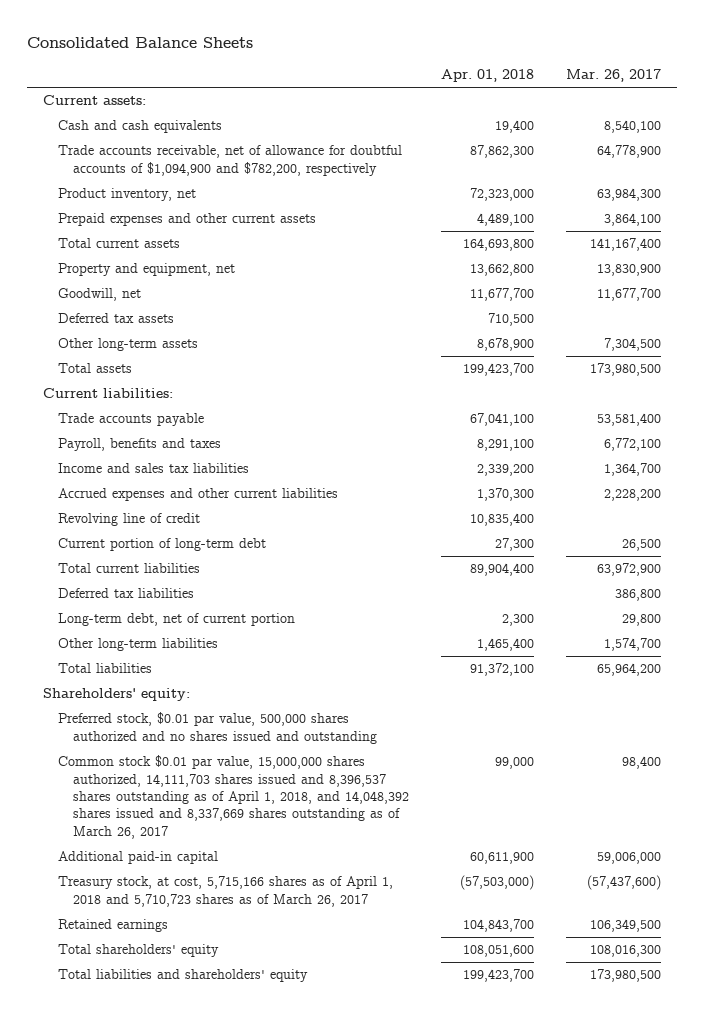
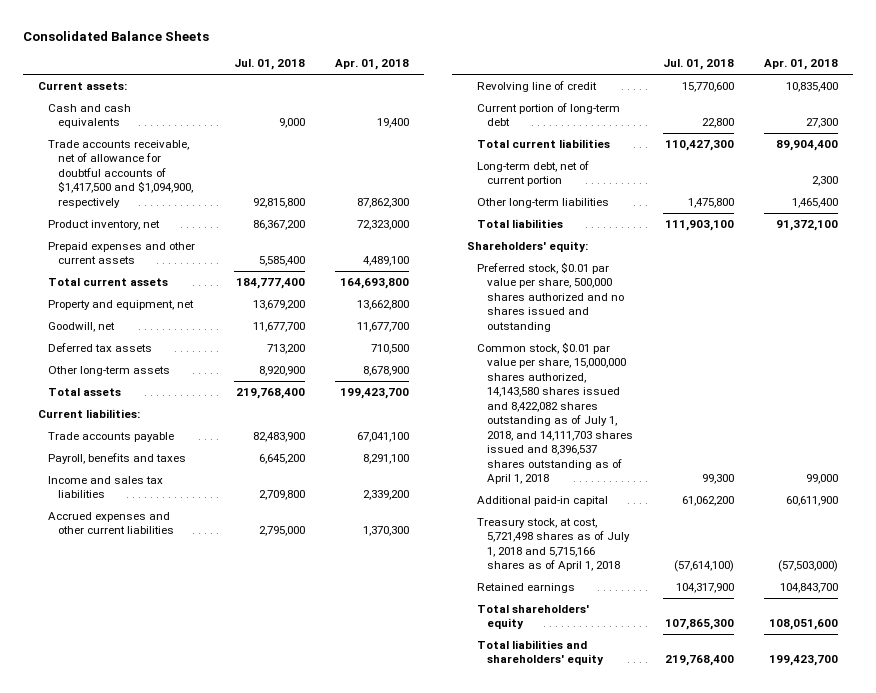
- | Apr. 01, 2018 | Mar. 26, 2017
+ | Jul. 01, 2018 | Apr. 01, 2018
- Trade accounts receivable, net of allowance for doubtful accounts of $1,094,900 and $782,200, respectively | 87,862,300 | 64,778,900
+ Trade accounts receivable, net of allowance for doubtful accounts of $1,417,500 and $1,094,900, respectively | 92,815,800 | 87,862,300
- Deferred tax liabilities | | 386,800
- Preferred stock, $0.01 par value, 500,000 shares authorized and no shares issued and outstanding
- Common stock $0.01 par value, 15,000,000 shares authorized, 14,111,703 shares issued and 8,396,537 shares outstanding as of April 1, 2018, and 14,048,392 shares issued and 8,337,669 shares outstanding as of March 26, 2017 | 99,000 | 98,400
+ Preferred stock, $0.01 par value per share, 500,000 shares authorized and no shares issued and outstanding
+ Common stock, $0.01 par value per share, 15,000,000 shares authorized, 14,143,580 shares issued and 8,422,082 shares outstanding as of July 1, 2018, and 14,111,703 shares issued and 8,396,537 shares outstanding as of April 1, 2018 | 99,300 | 99,000
- Treasury stock, at cost, 5,715,166 shares as of April 1, 2018 and 5,710,723 shares as of March 26, 2017 | (57,503,000) | (57,437,600)
+ Treasury stock, at cost, 5,721,498 shares as of July 1, 2018 and 5,715,166 shares as of April 1, 2018 | (57,614,100) | (57,503,000)

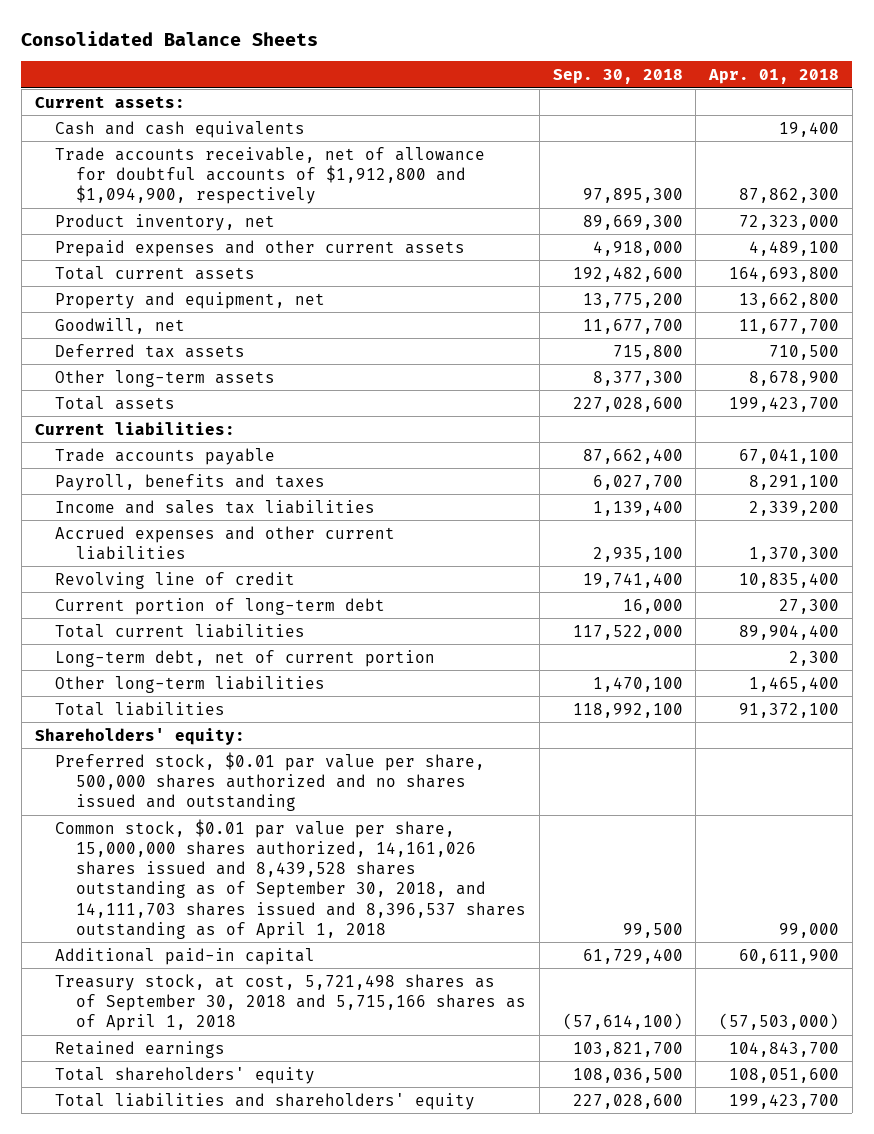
- | Jul. 01, 2018 | Apr. 01, 2018
+ | Sep. 30, 2018 | Apr. 01, 2018
- Trade accounts receivable, net of allowance for doubtful accounts of $1,417,500 and $1,094,900, respectively | 92,815,800 | 87,862,300
+ Trade accounts receivable, net of allowance for doubtful accounts of $1,912,800 and $1,094,900, respectively | 97,895,300 | 87,862,300
- Common stock, $0.01 par value per share, 15,000,000 shares authorized, 14,143,580 shares issued and 8,422,082 shares outstanding as of July 1, 2018, and 14,111,703 shares issued and 8,396,537 shares outstanding as of April 1, 2018 | 99,300 | 99,000
+ Common stock, $0.01 par value per share, 15,000,000 shares authorized, 14,161,026 shares issued and 8,439,528 shares outstanding as of September 30, 2018, and 14,111,703 shares issued and 8,396,537 shares outstanding as of April 1, 2018 | 99,500 | 99,000
- Treasury stock, at cost, 5,721,498 shares as of July 1, 2018 and 5,715,166 shares as of April 1, 2018 | (57,614,100) | (57,503,000)
+ Treasury stock, at cost, 5,721,498 shares as of September 30, 2018 and 5,715,166 shares as of April 1, 2018 | (57,614,100) | (57,503,000)

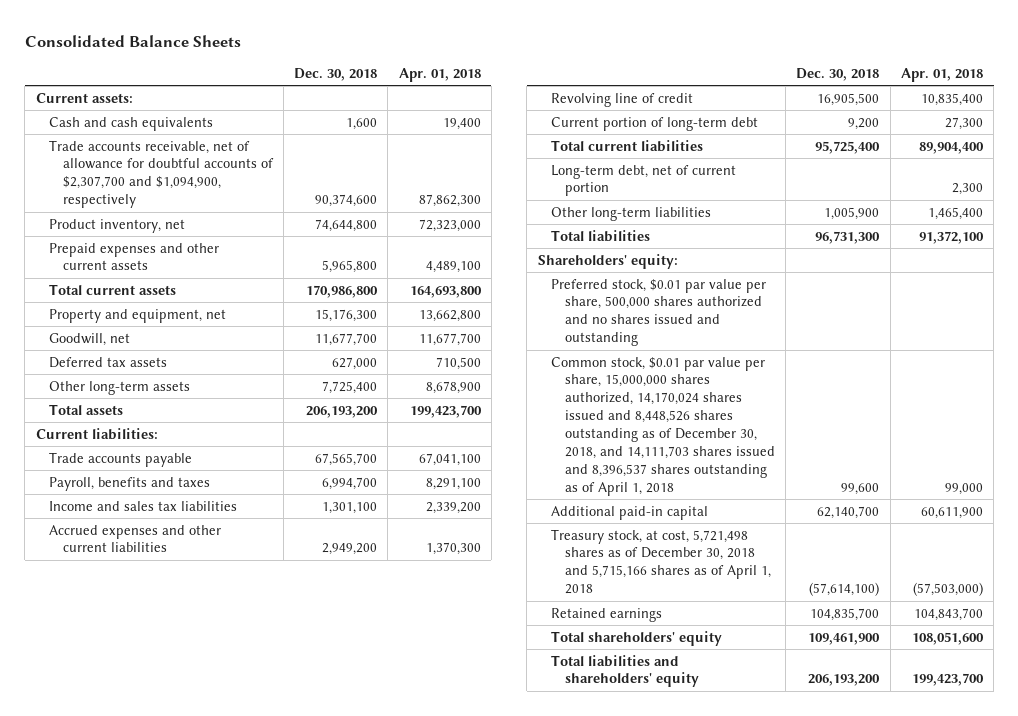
- | Sep. 30, 2018 | Apr. 01, 2018
+ | Dec. 30, 2018 | Apr. 01, 2018
- Trade accounts receivable, net of allowance for doubtful accounts of $1,912,800 and $1,094,900, respectively | 97,895,300 | 87,862,300
+ Trade accounts receivable, net of allowance for doubtful accounts of $2,307,700 and $1,094,900, respectively | 90,374,600 | 87,862,300
- Common stock, $0.01 par value per share, 15,000,000 shares authorized, 14,161,026 shares issued and 8,439,528 shares outstanding as of September 30, 2018, and 14,111,703 shares issued and 8,396,537 shares outstanding as of April 1, 2018 | 99,500 | 99,000
+ Common stock, $0.01 par value per share, 15,000,000 shares authorized, 14,170,024 shares issued and 8,448,526 shares outstanding as of December 30, 2018, and 14,111,703 shares issued and 8,396,537 shares outstanding as of April 1, 2018 | 99,600 | 99,000
- Treasury stock, at cost, 5,721,498 shares as of September 30, 2018 and 5,715,166 shares as of April 1, 2018 | (57,614,100) | (57,503,000)
+ Treasury stock, at cost, 5,721,498 shares as of December 30, 2018 and 5,715,166 shares as of April 1, 2018 | (57,614,100) | (57,503,000)

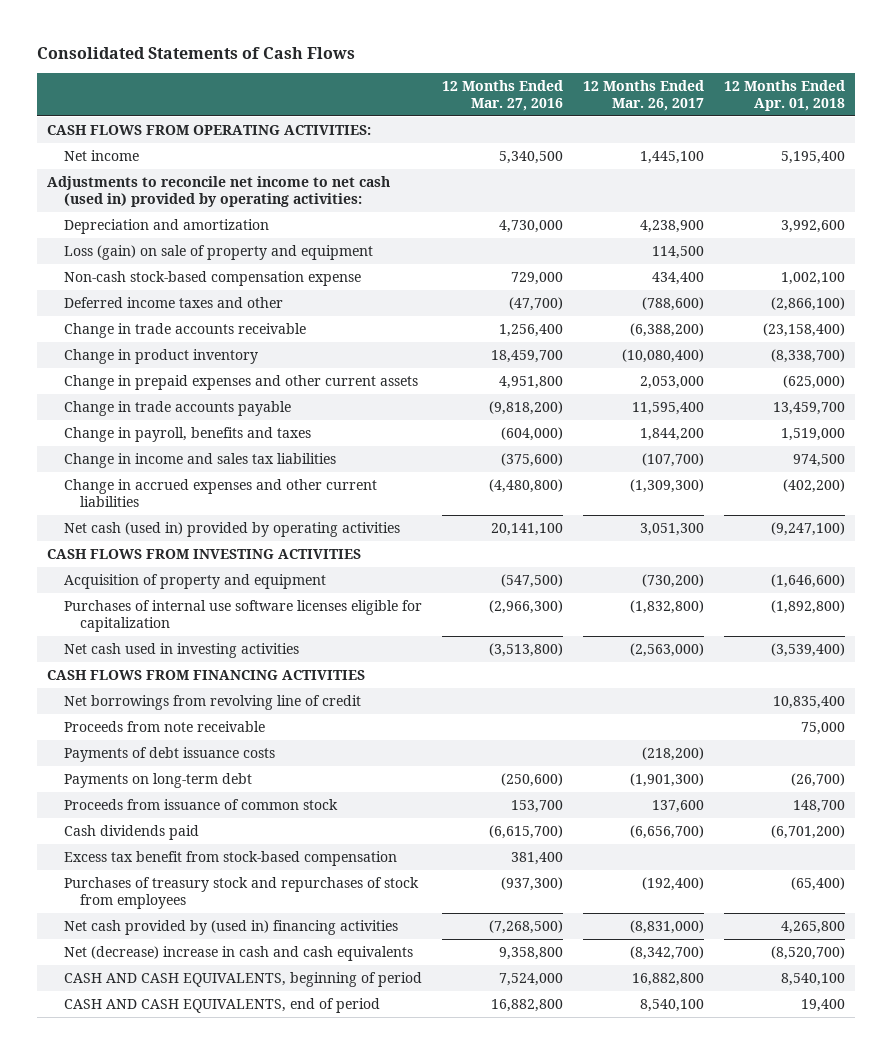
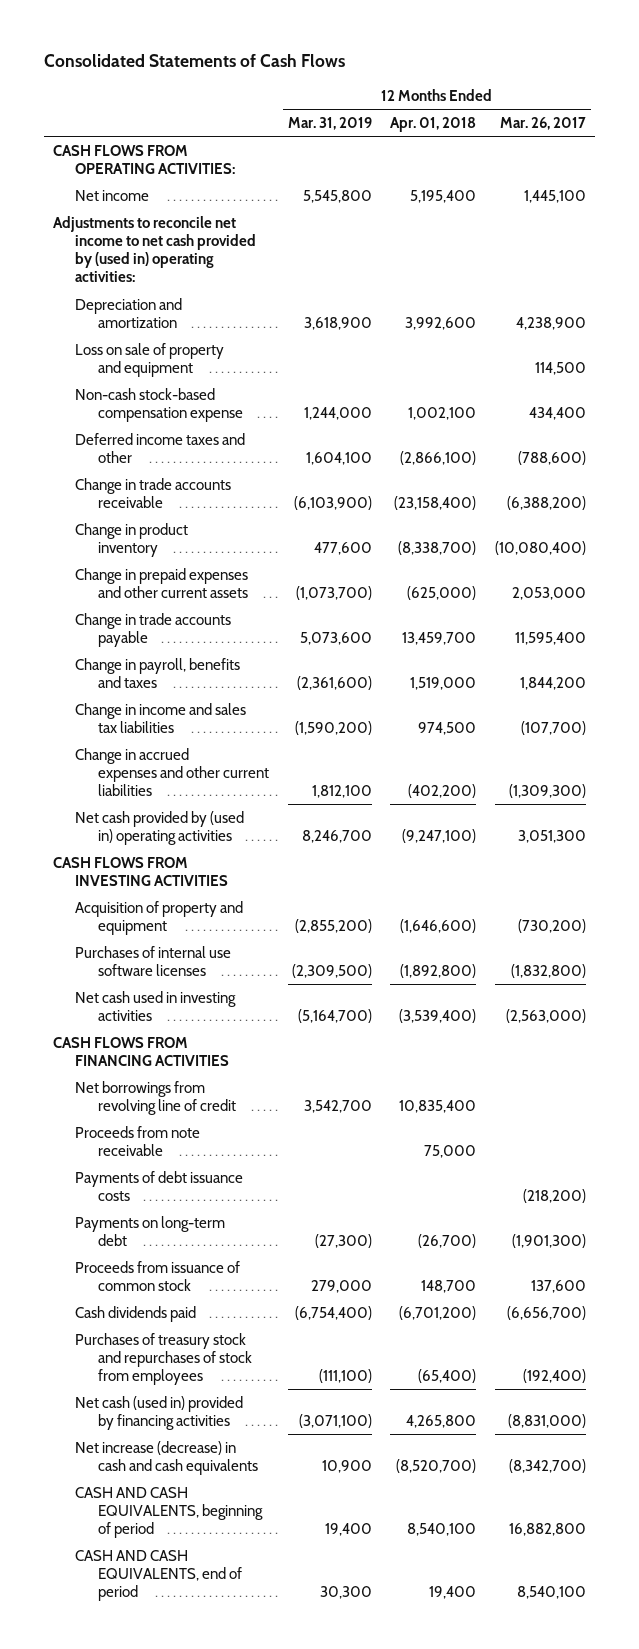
- | 12 Months Ended Mar. 27, 2016 | 12 Months Ended Mar. 26, 2017 | 12 Months Ended Apr. 01, 2018
+ | 12 Months Ended Mar. 31, 2019 | 12 Months Ended Apr. 01, 2018 | 12 Months Ended Mar. 26, 2017
- Adjustments to reconcile net income to net cash (used in) provided by operating activities:
+ Adjustments to reconcile net income to net cash provided by (used in) operating activities:
- Loss (gain) on sale of property and equipment | | 114,500 |
+ Loss on sale of property and equipment | | | 114,500
- Net cash (used in) provided by operating activities | 20,141,100 | 3,051,300 | (9,247,100)
+ Net cash provided by (used in) operating activities | 8,246,700 | (9,247,100) | 3,051,300
- Purchases of internal use software licenses eligible for capitalization | (2,966,300) | (1,832,800) | (1,892,800)
+ Purchases of internal use software licenses | (2,309,500) | (1,892,800) | (1,832,800)
- Excess tax benefit from stock-based compensation | 381,400 | |
- Net cash provided by (used in) financing activities | (7,268,500) | (8,831,000) | 4,265,800
- Net (decrease) increase in cash and cash equivalents | 9,358,800 | (8,342,700) | (8,520,700)
+ Net cash (used in) provided by financing activities | (3,071,100) | 4,265,800 | (8,831,000)
+ Net increase (decrease) in cash and cash equivalents | 10,900 | (8,520,700) | (8,342,700)

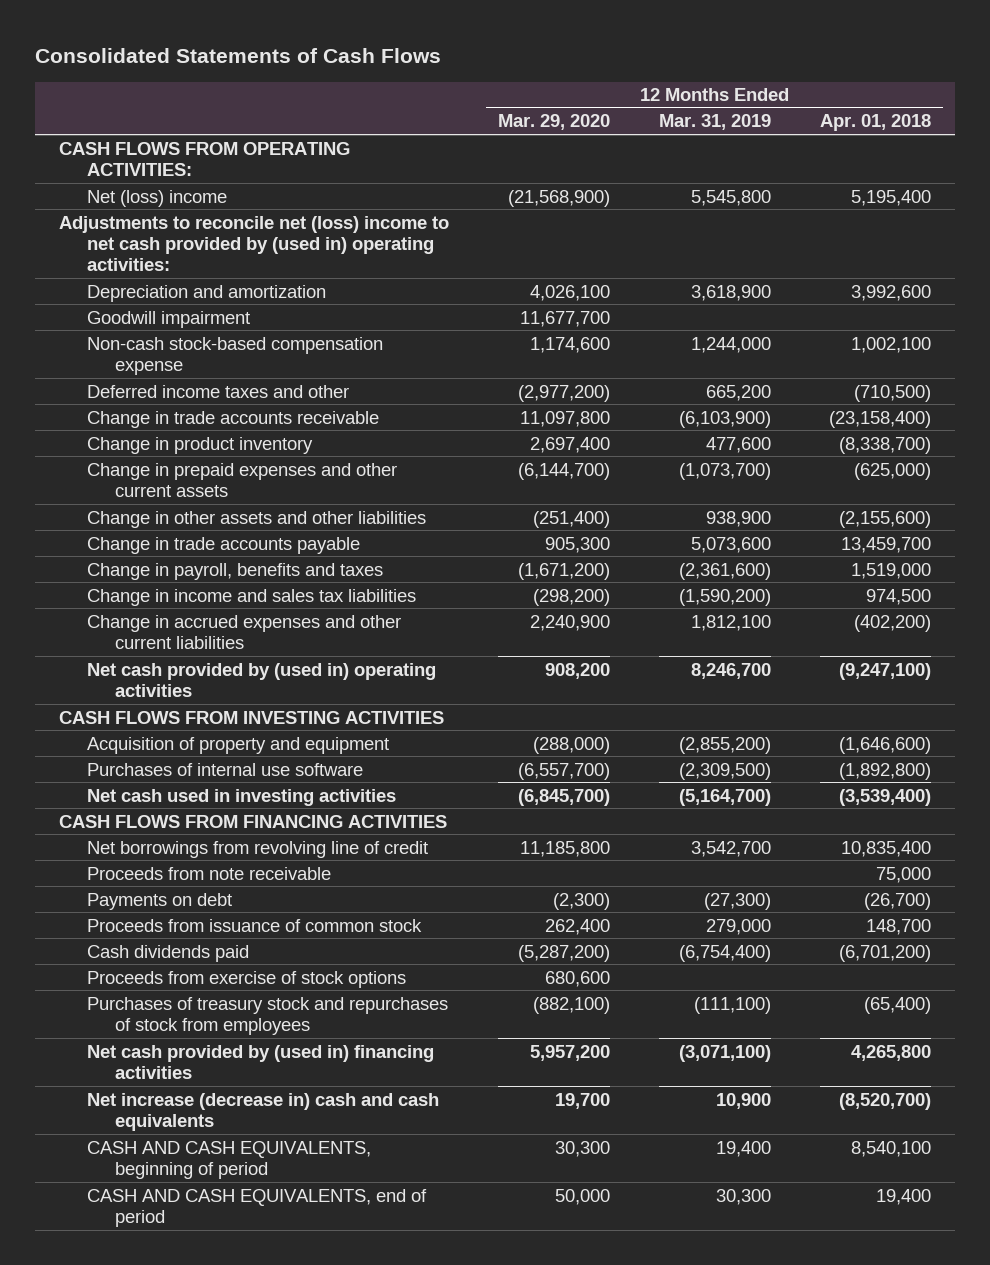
- | 12 Months Ended Mar. 31, 2019 | 12 Months Ended Apr. 01, 2018 | 12 Months Ended Mar. 26, 2017
+ | 12 Months Ended Mar. 29, 2020 | 12 Months Ended Mar. 31, 2019 | 12 Months Ended Apr. 01, 2018
- Net income | 5,545,800 | 5,195,400 | 1,445,100
- Adjustments to reconcile net income to net cash provided by (used in) operating activities:
+ Net (loss) income | (21,568,900) | 5,545,800 | 5,195,400
+ Adjustments to reconcile net (loss) income to net cash provided by (used in) operating activities:
- Loss on sale of property and equipment | | | 114,500
+ Goodwill impairment | 11,677,700 | |
- Deferred income taxes and other | 1,604,100 | (2,866,100) | (788,600)
+ Deferred income taxes and other | (2,977,200) | 665,200 | (710,500)
+ Change in other assets and other liabilities | (251,400) | 938,900 | (2,155,600)
- Purchases of internal use software licenses | (2,309,500) | (1,892,800) | (1,832,800)
+ Purchases of internal use software | (6,557,700) | (2,309,500) | (1,892,800)
- Payments of debt issuance costs | | | (218,200)
- Payments on long-term debt | (27,300) | (26,700) | (1,901,300)
+ Payments on debt | (2,300) | (27,300) | (26,700)
+ Proceeds from exercise of stock options | 680,600 | |
- Net cash (used in) provided by financing activities | (3,071,100) | 4,265,800 | (8,831,000)
- Net increase (decrease) in cash and cash equivalents | 10,900 | (8,520,700) | (8,342,700)
+ Net cash provided by (used in) financing activities | 5,957,200 | (3,071,100) | 4,265,800
+ Net increase (decrease in) cash and cash equivalents | 19,700 | 10,900 | (8,520,700)

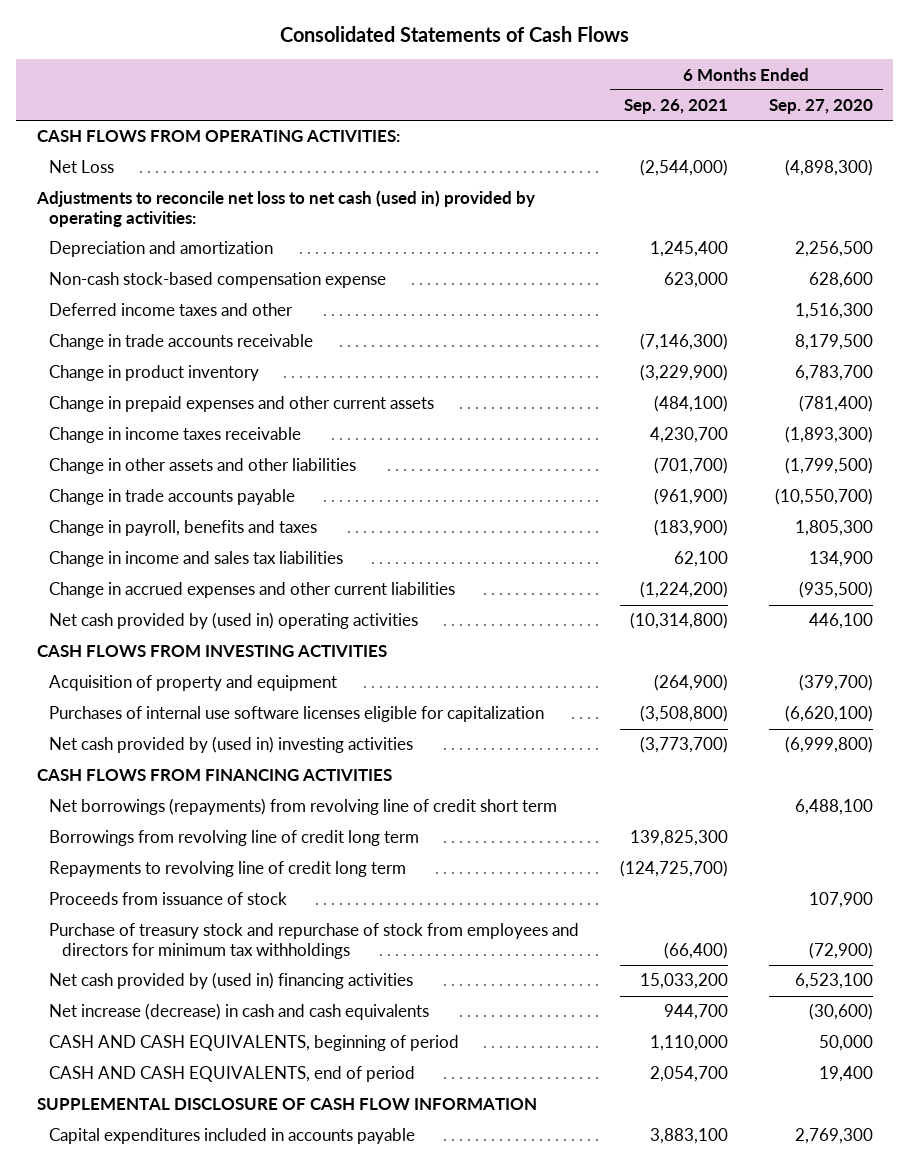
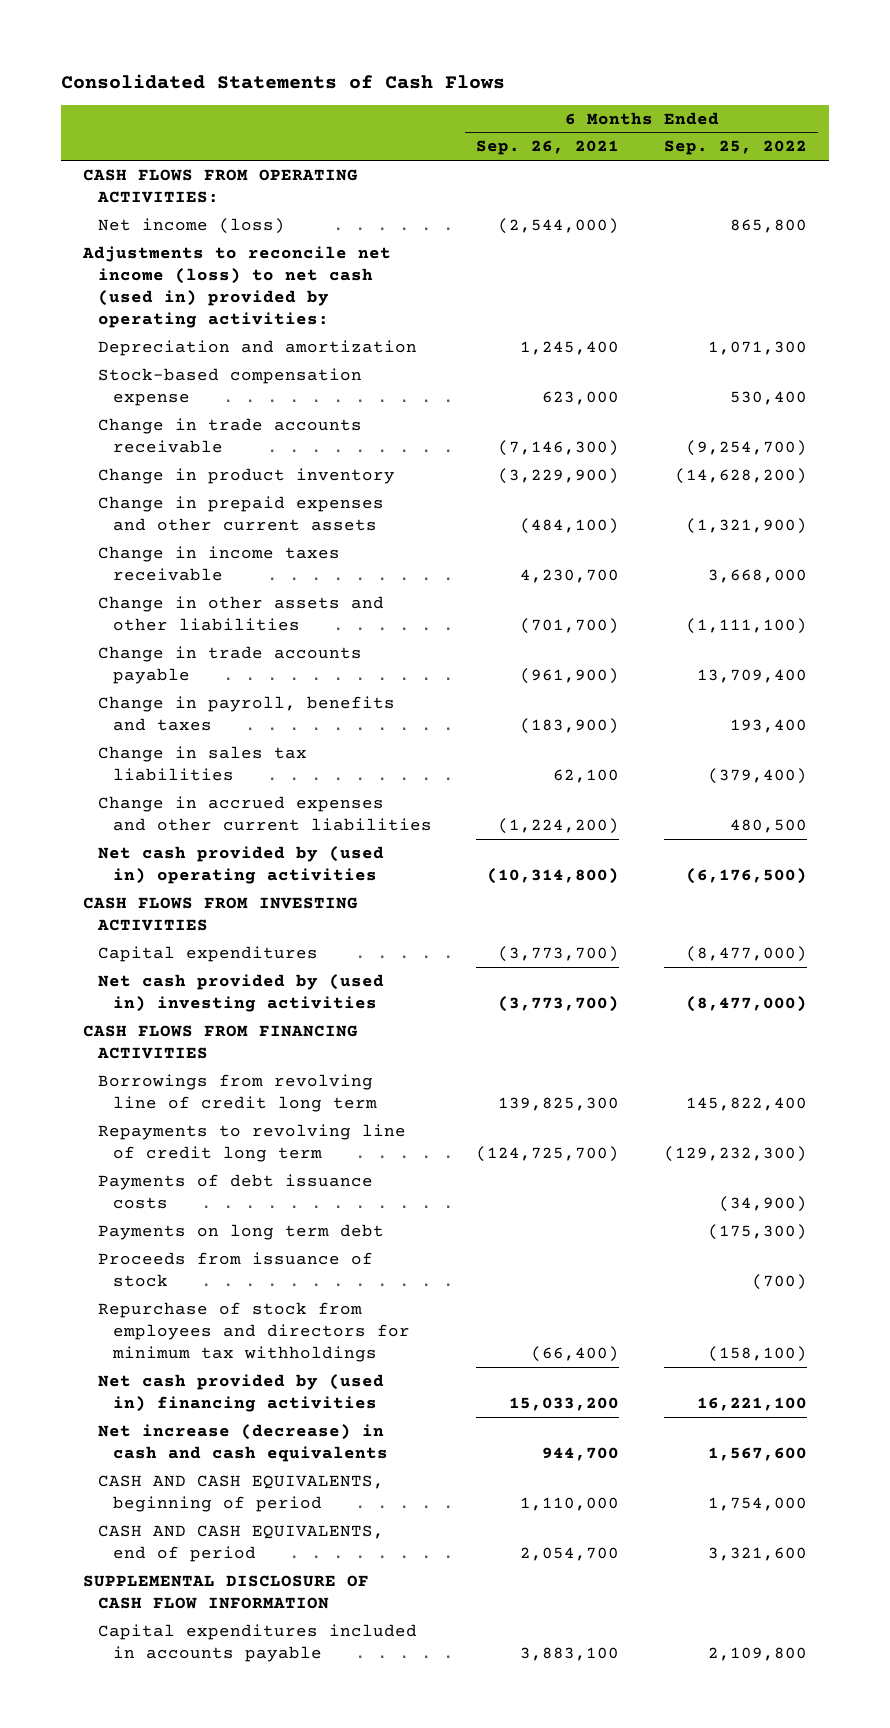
- | 6 Months Ended Sep. 26, 2021 | 6 Months Ended Sep. 27, 2020
+ | 6 Months Ended Sep. 26, 2021 | 6 Months Ended Sep. 25, 2022
- Net Loss | (2,544,000) | (4,898,300)
- Adjustments to reconcile net loss to net cash (used in) provided by operating activities:
+ Net income (loss) | (2,544,000) | 865,800
+ Adjustments to reconcile net income (loss) to net cash (used in) provided by operating activities:
- Non-cash stock-based compensation expense | 623,000 | 628,600
- Deferred income taxes and other | | 1,516,300
+ Stock-based compensation expense | 623,000 | 530,400
- Change in income and sales tax liabilities | 62,100 | 134,900
+ Change in sales tax liabilities | 62,100 | (379,400)
- Acquisition of property and equipment | (264,900) | (379,700)
- Purchases of internal use software licenses eligible for capitalization | (3,508,800) | (6,620,100)
+ Capital expenditures | (3,773,700) | (8,477,000)
- Net borrowings (repayments) from revolving line of credit short term | | 6,488,100
+ Payments of debt issuance costs | | (34,900)
+ Payments on long term debt | | (175,300)
- Purchase of treasury stock and repurchase of stock from employees and directors for minimum tax withholdings | (66,400) | (72,900)
+ Repurchase of stock from employees and directors for minimum tax withholdings | (66,400) | (158,100)

